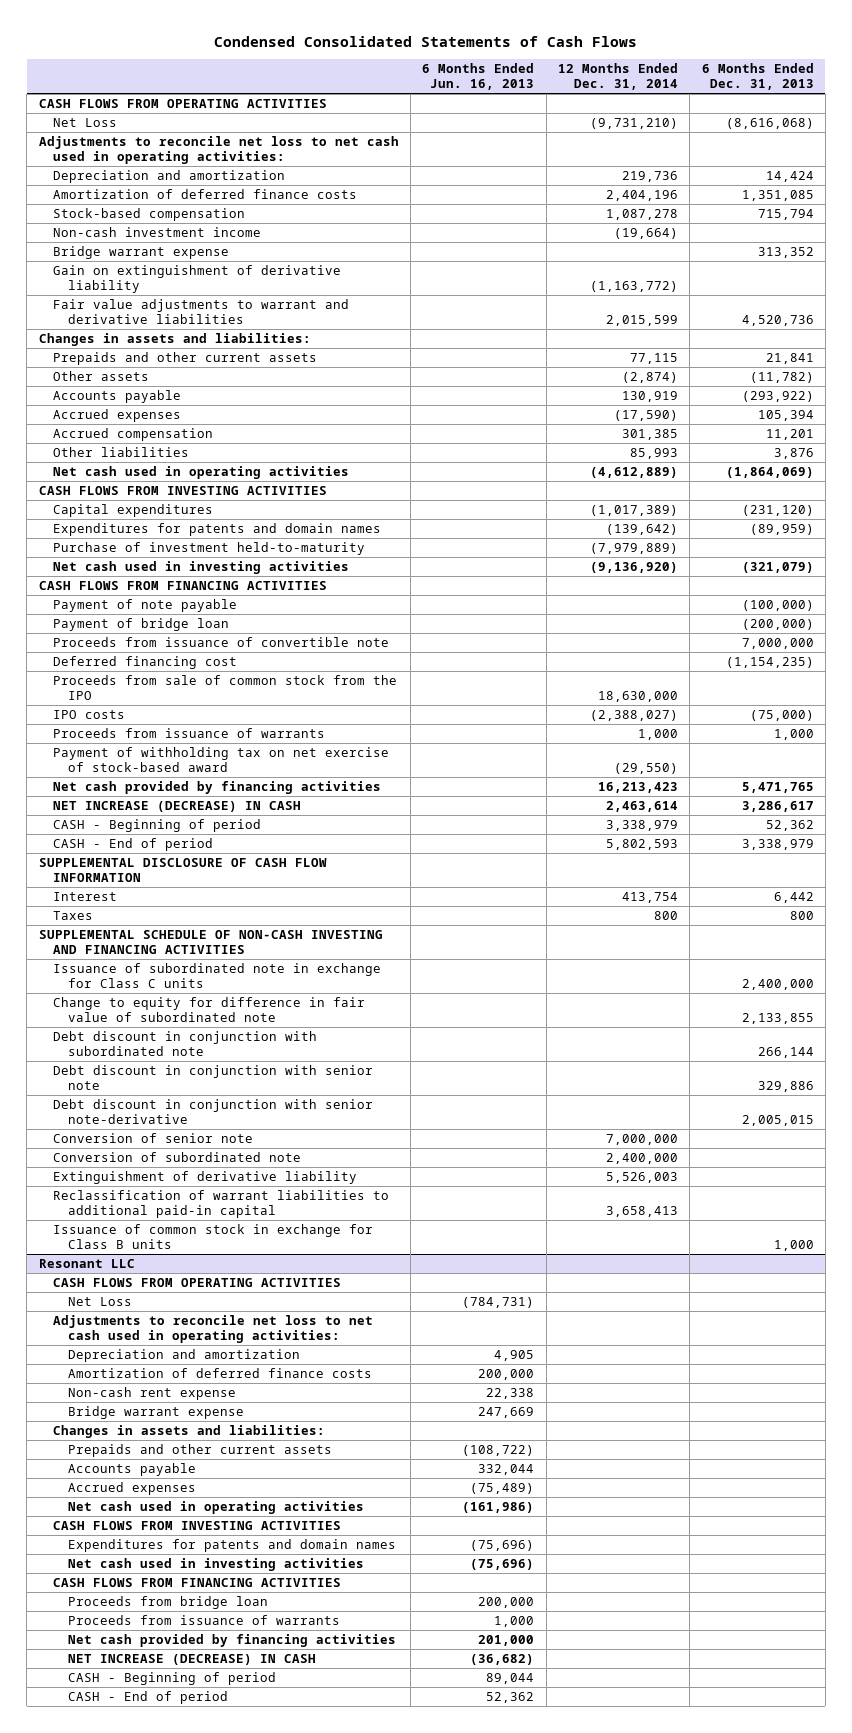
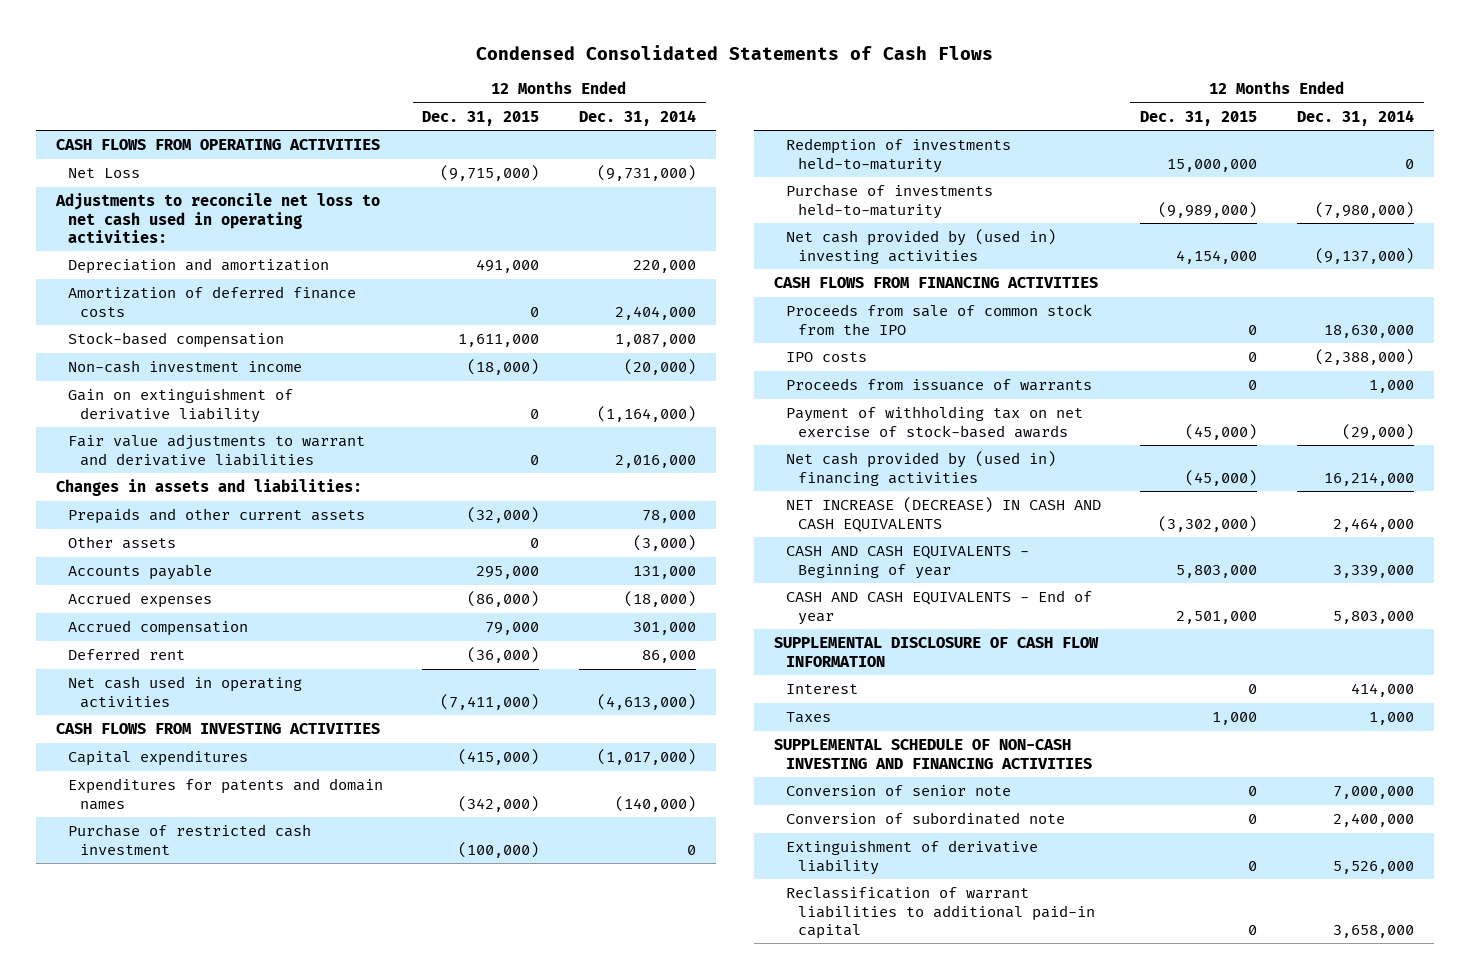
- | 6 Months Ended Jun. 16, 2013 | 12 Months Ended Dec. 31, 2014 | 6 Months Ended Dec. 31, 2013
+ | 12 Months Ended Dec. 31, 2015 | 12 Months Ended Dec. 31, 2014
- Net Loss | | (9,731,210) | (8,616,068)
+ Net Loss | (9,715,000) | (9,731,000)
- Depreciation and amortization | | 219,736 | 14,424
- Amortization of deferred finance costs | | 2,404,196 | 1,351,085
- Stock-based compensation | | 1,087,278 | 715,794
- Non-cash investment income | | (19,664) |
- Bridge warrant expense | | | 313,352
- Gain on extinguishment of derivative liability | | (1,163,772) |
- Fair value adjustments to warrant and derivative liabilities | | 2,015,599 | 4,520,736
+ Depreciation and amortization | 491,000 | 220,000
+ Amortization of deferred finance costs | 0 | 2,404,000
+ Stock-based compensation | 1,611,000 | 1,087,000
+ Non-cash investment income | (18,000) | (20,000)
+ Gain on extinguishment of derivative liability | 0 | (1,164,000)
+ Fair value adjustments to warrant and derivative liabilities | 0 | 2,016,000
- Prepaids and other current assets | | 77,115 | 21,841
- Other assets | | (2,874) | (11,782)
- Accounts payable | | 130,919 | (293,922)
- Accrued expenses | | (17,590) | 105,394
- Accrued compensation | | 301,385 | 11,201
- Other liabilities | | 85,993 | 3,876
- Net cash used in operating activities | | (4,612,889) | (1,864,069)
+ Prepaids and other current assets | (32,000) | 78,000
+ Other assets | 0 | (3,000)
+ Accounts payable | 295,000 | 131,000
+ Accrued expenses | (86,000) | (18,000)
+ Accrued compensation | 79,000 | 301,000
+ Deferred rent | (36,000) | 86,000
+ Net cash used in operating activities | (7,411,000) | (4,613,000)
- Capital expenditures | | (1,017,389) | (231,120)
- Expenditures for patents and domain names | | (139,642) | (89,959)
- Purchase of investment held-to-maturity | | (7,979,889) |
- Net cash used in investing activities | | (9,136,920) | (321,079)
+ Capital expenditures | (415,000) | (1,017,000)
+ Expenditures for patents and domain names | (342,000) | (140,000)
+ Purchase of restricted cash investment | (100,000) | 0
+ Redemption of investments held-to-maturity | 15,000,000 | 0
+ Purchase of investments held-to-maturity | (9,989,000) | (7,980,000)
+ Net cash provided by (used in) investing activities | 4,154,000 | (9,137,000)
- Payment of note payable | | | (100,000)
- Payment of bridge loan | | | (200,000)
- Proceeds from issuance of convertible note | | | 7,000,000
- Deferred financing cost | | | (1,154,235)
- IPO costs | | (2,388,027) | (75,000)
+ IPO costs | 0 | (2,388,000)
- Payment of withholding tax on net exercise of stock-based award | | (29,550) |
- Net cash provided by financing activities | | 16,213,423 | 5,471,765
- NET INCREASE (DECREASE) IN CASH | | 2,463,614 | 3,286,617
- CASH - Beginning of period | | 3,338,979 | 52,362
- CASH - End of period | | 5,802,593 | 3,338,979
+ Payment of withholding tax on net exercise of stock-based awards | (45,000) | (29,000)
+ Net cash provided by (used in) financing activities | (45,000) | 16,214,000
+ NET INCREASE (DECREASE) IN CASH AND CASH EQUIVALENTS | (3,302,000) | 2,464,000
+ CASH AND CASH EQUIVALENTS - Beginning of year | 5,803,000 | 3,339,000
+ CASH AND CASH EQUIVALENTS - End of year | 2,501,000 | 5,803,000
- Interest | | 413,754 | 6,442
- Taxes | | 800 | 800
+ Interest | 0 | 414,000
+ Taxes | 1,000 | 1,000
- Issuance of subordinated note in exchange for Class C units | | | 2,400,000
- Change to equity for difference in fair value of subordinated note | | | 2,133,855
- Debt discount in conjunction with subordinated note | | | 266,144
- Debt discount in conjunction with senior note | | | 329,886
- Debt discount in conjunction with senior note-derivative | | | 2,005,015
- Extinguishment of derivative liability | | 5,526,003 |
- Reclassification of warrant liabilities to additional paid-in capital | | 3,658,413 |
- Issuance of common stock in exchange for Class B units | | | 1,000
- Resonant LLC
- CASH FLOWS FROM OPERATING ACTIVITIES
- Net Loss | (784,731) | |
- Adjustments to reconcile net loss to net cash used in operating activities:
- Depreciation and amortization | 4,905 | |
- Amortization of deferred finance costs | 200,000 | |
- Non-cash rent expense | 22,338 | |
- Bridge warrant expense | 247,669 | |
- Changes in assets and liabilities:
- Prepaids and other current assets | (108,722) | |
- Accounts payable | 332,044 | |
- Accrued expenses | (75,489) | |
- Net cash used in operating activities | (161,986) | |
- CASH FLOWS FROM INVESTING ACTIVITIES
- Expenditures for patents and domain names | (75,696) | |
- Net cash used in investing activities | (75,696) | |
- CASH FLOWS FROM FINANCING ACTIVITIES
- Proceeds from bridge loan | 200,000 | |
- Proceeds from issuance of warrants | 1,000 | |
- Net cash provided by financing activities | 201,000 | |
- NET INCREASE (DECREASE) IN CASH | (36,682) | |
- CASH - Beginning of period | 89,044 | |
- CASH - End of period | 52,362 | |
+ Extinguishment of derivative liability | 0 | 5,526,000
+ Reclassification of warrant liabilities to additional paid-in capital | 0 | 3,658,000

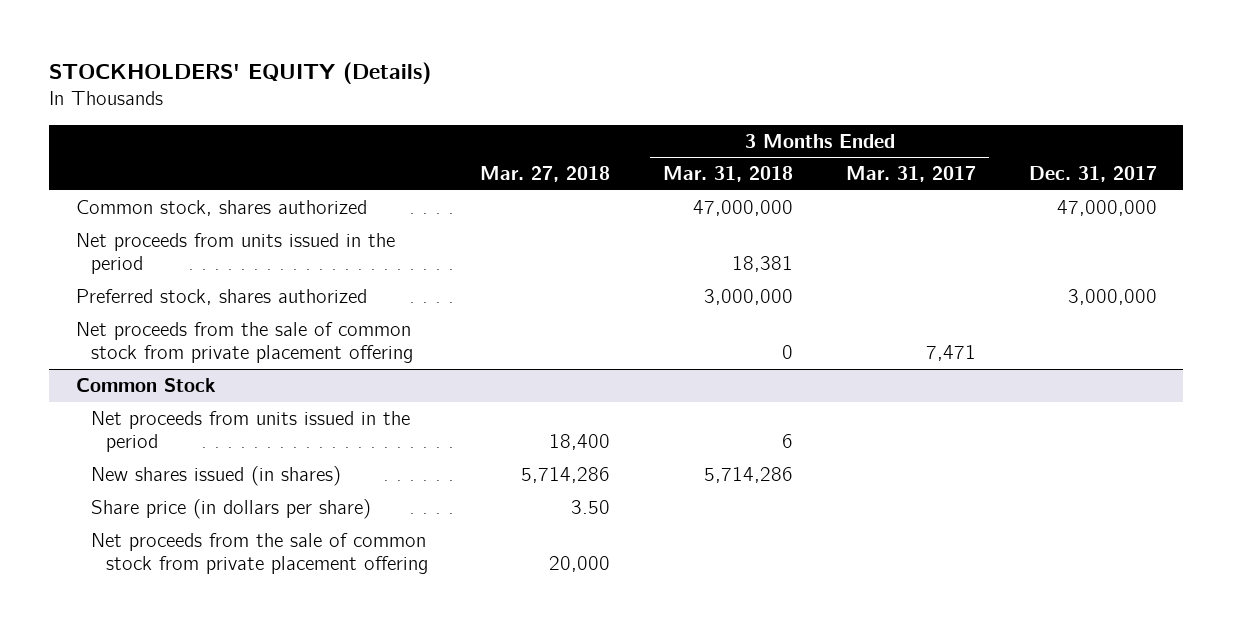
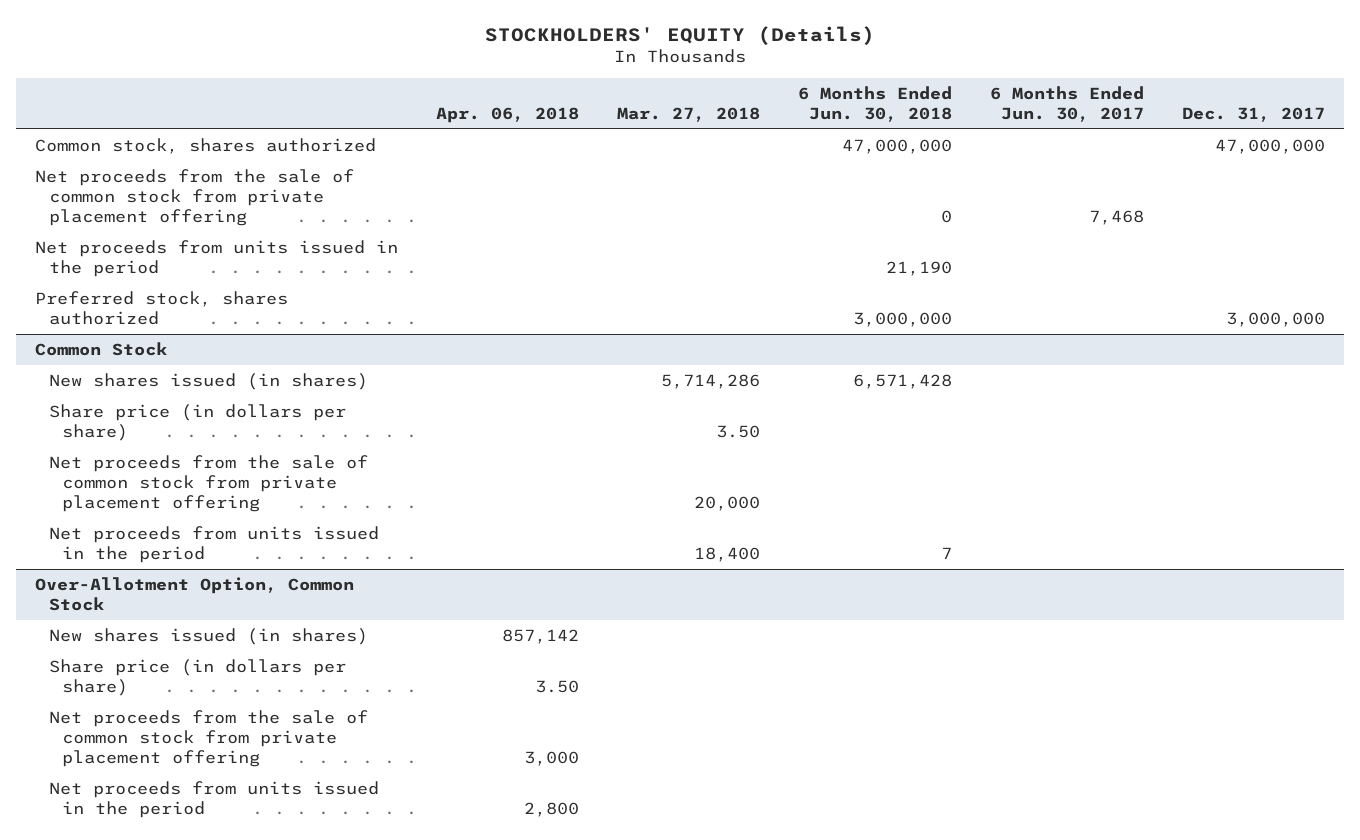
- | Mar. 27, 2018 | 3 Months Ended Mar. 31, 2018 | 3 Months Ended Mar. 31, 2017 | Dec. 31, 2017
+ | Apr. 06, 2018 | Mar. 27, 2018 | 6 Months Ended Jun. 30, 2018 | 6 Months Ended Jun. 30, 2017 | Dec. 31, 2017
moved up: Net proceeds from the sale of common stock from private placement offering | | | 0 | 7,468 |
@ Common Stock
moved down: Net proceeds from units issued in the period | | 18,400 | 7 | |
+ Over-Allotment Option, Common Stock
+ New shares issued (in shares) | 857,142 | | | |
+ Share price (in dollars per share) | 3.50 | | | |
+ Net proceeds from the sale of common stock from private placement offering | 3,000 | | | |
+ Net proceeds from units issued in the period | 2,800 | | | |

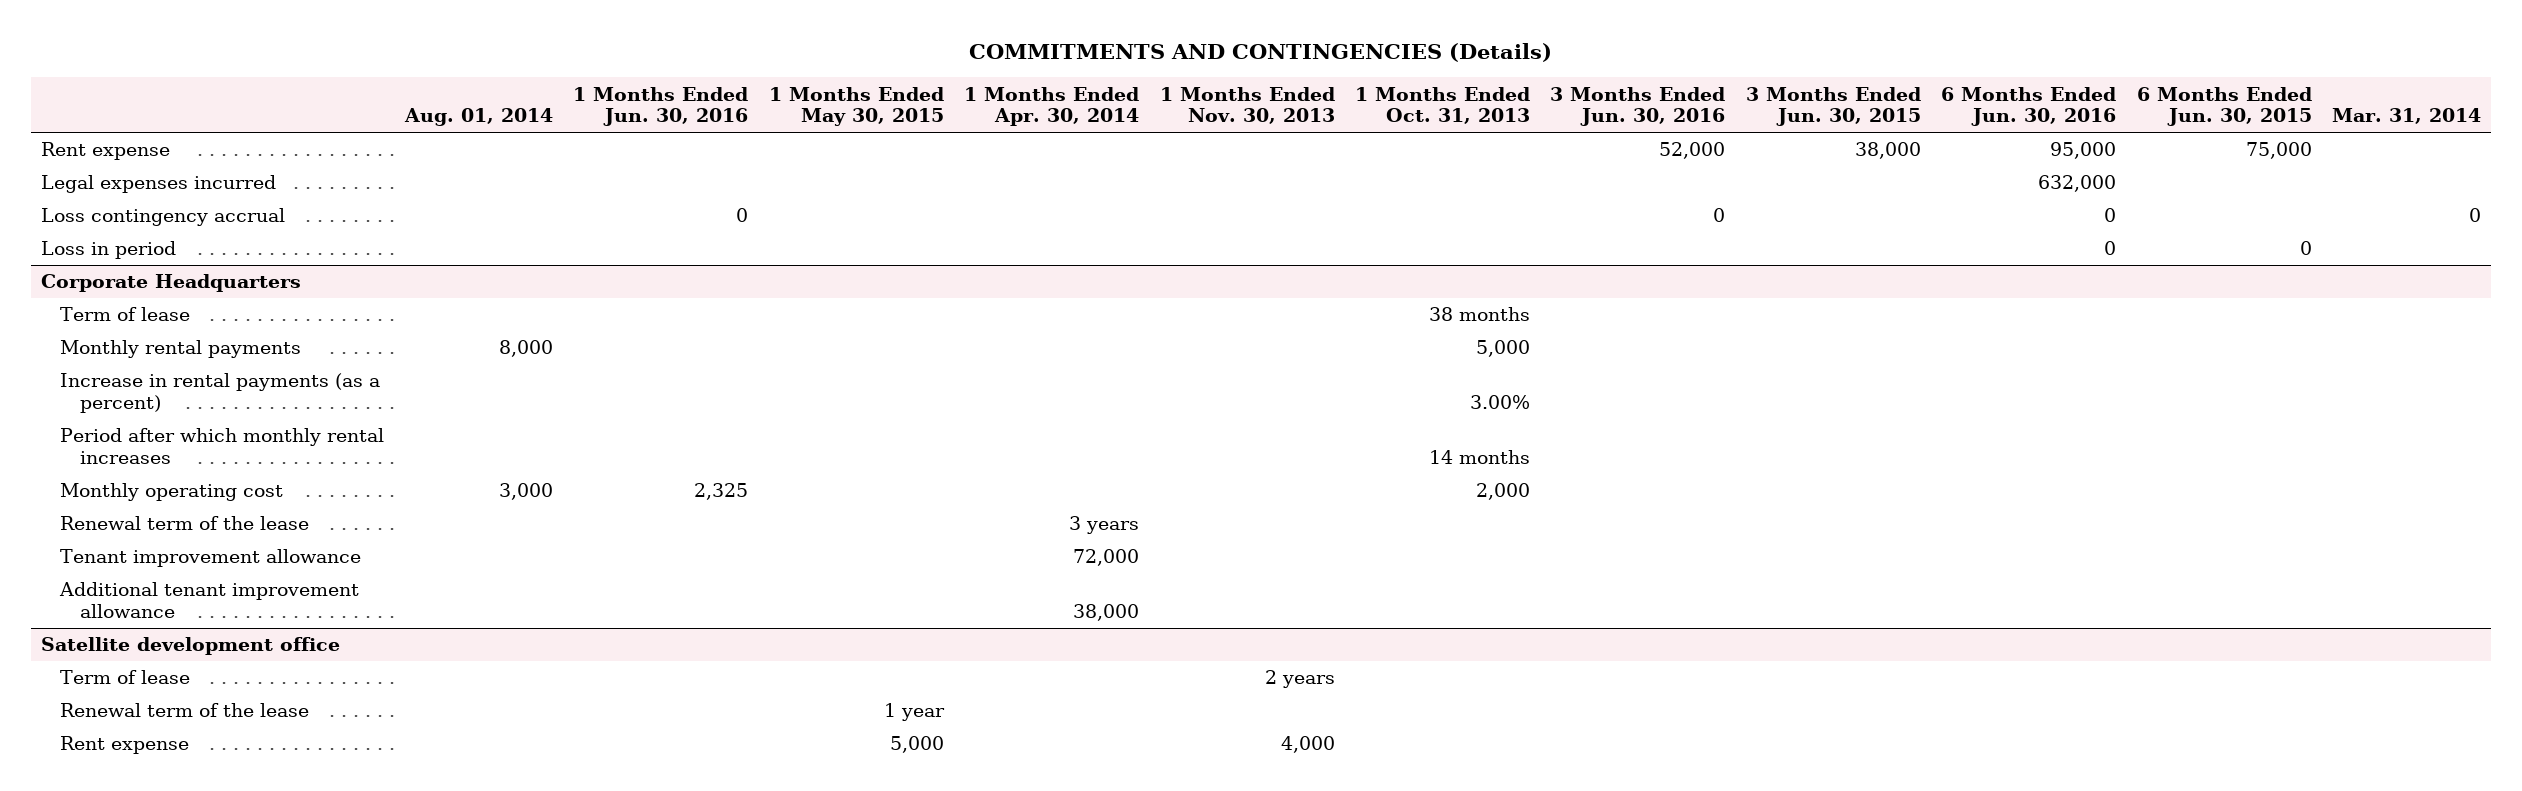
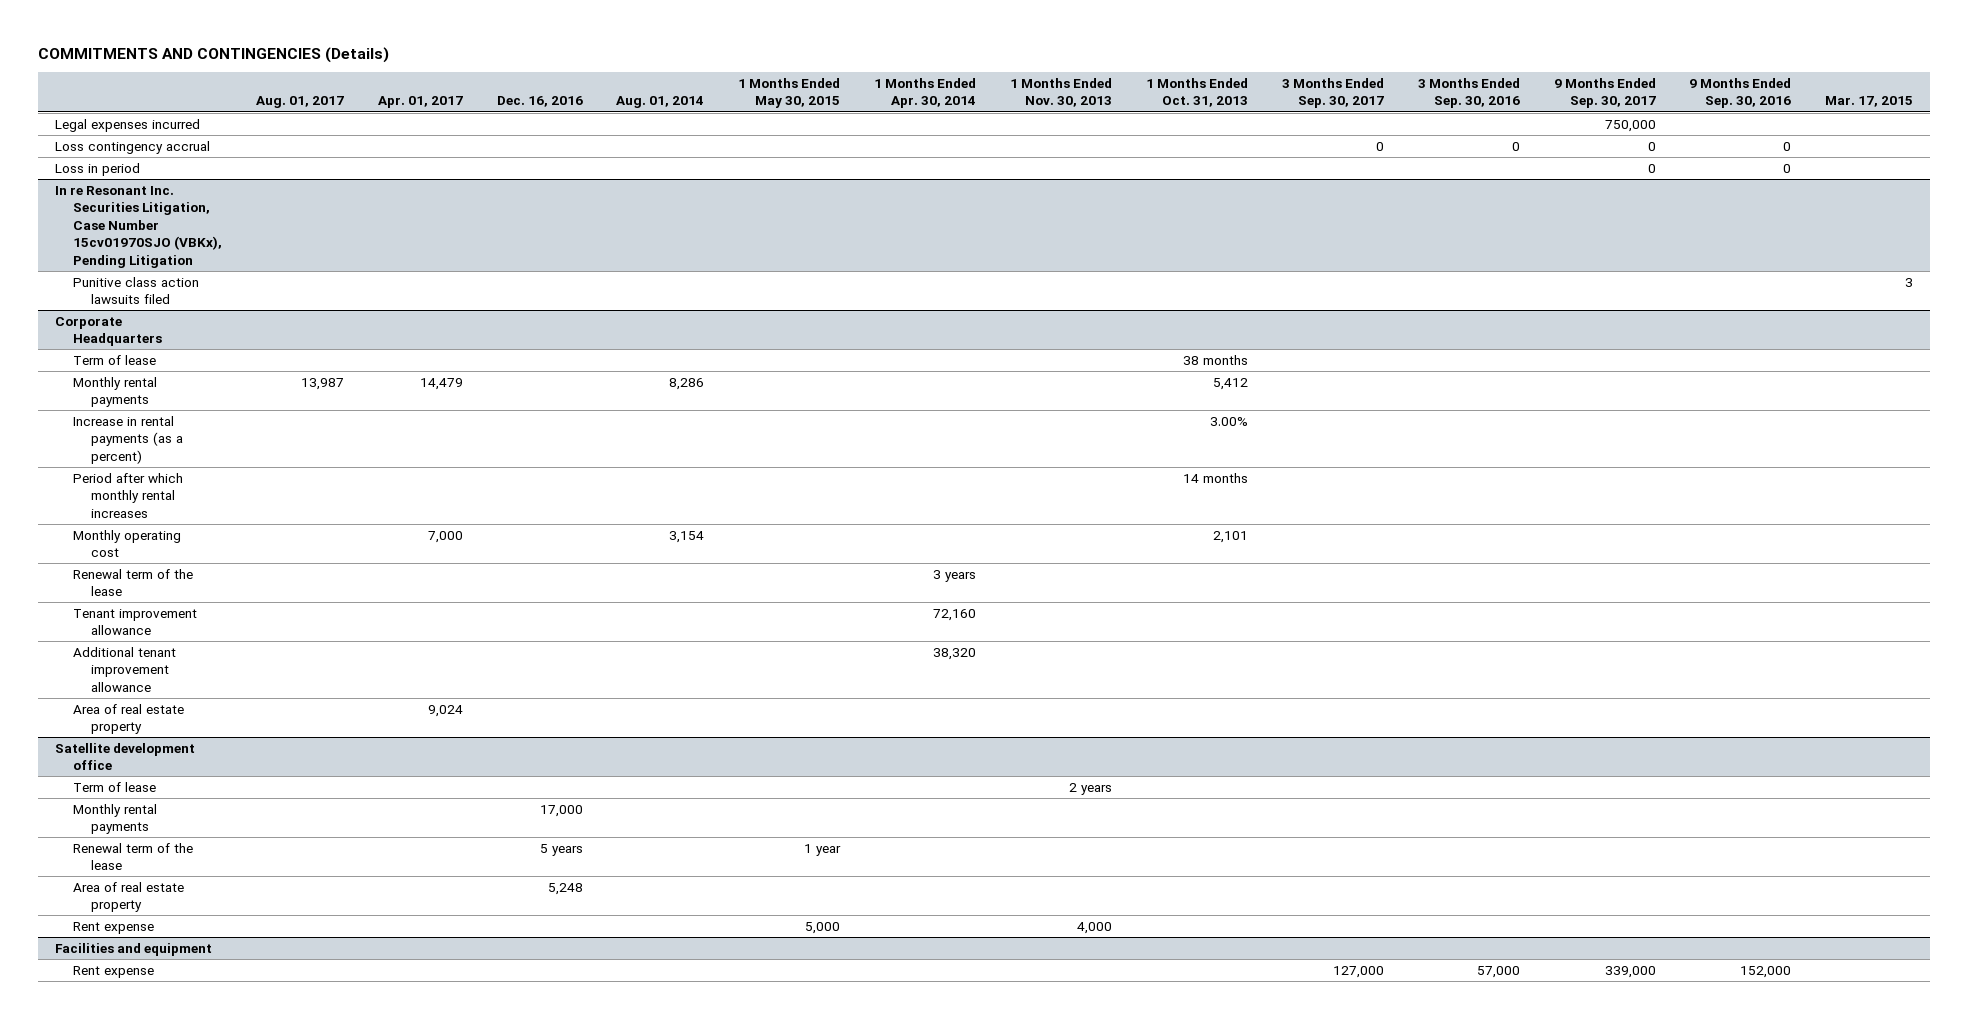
- | Aug. 01, 2014 | 1 Months Ended Jun. 30, 2016 | 1 Months Ended May 30, 2015 | 1 Months Ended Apr. 30, 2014 | 1 Months Ended Nov. 30, 2013 | 1 Months Ended Oct. 31, 2013 | 3 Months Ended Jun. 30, 2016 | 3 Months Ended Jun. 30, 2015 | 6 Months Ended Jun. 30, 2016 | 6 Months Ended Jun. 30, 2015 | Mar. 31, 2014
+ | Aug. 01, 2017 | Apr. 01, 2017 | Dec. 16, 2016 | Aug. 01, 2014 | 1 Months Ended May 30, 2015 | 1 Months Ended Apr. 30, 2014 | 1 Months Ended Nov. 30, 2013 | 1 Months Ended Oct. 31, 2013 | 3 Months Ended Sep. 30, 2017 | 3 Months Ended Sep. 30, 2016 | 9 Months Ended Sep. 30, 2017 | 9 Months Ended Sep. 30, 2016 | Mar. 17, 2015
- Rent expense | | | | | | | 52,000 | 38,000 | 95,000 | 75,000 |
+ In re Resonant Inc. Securities Litigation, Case Number 15cv01970SJO (VBKx), Pending Litigation
+ Punitive class action lawsuits filed | | | | | | | | | | | | | 3
@ Corporate Headquarters
- Monthly rental payments | 8,000 | | | | | 5,000 | | | | |
+ Monthly rental payments | 13,987 | 14,479 | | 8,286 | | | | 5,412 | | | | |
- Monthly operating cost | 3,000 | 2,325 | | | | 2,000 | | | | |
+ Monthly operating cost | | 7,000 | | 3,154 | | | | 2,101 | | | | |
- Tenant improvement allowance | | | | 72,000 | | | | | | |
- Additional tenant improvement allowance | | | | 38,000 | | | | | | |
+ Tenant improvement allowance | | | | | | 72,160 | | | | | | |
+ Additional tenant improvement allowance | | | | | | 38,320 | | | | | | |
+ Area of real estate property | | 9,024 | | | | | | | | | | |
@ Satellite development office
+ Monthly rental payments | | | 17,000 | | | | | | | | | |
+ Area of real estate property | | | 5,248 | | | | | | | | | |
+ Facilities and equipment
+ Rent expense | | | | | | | | | 127,000 | 57,000 | 339,000 | 152,000 |

